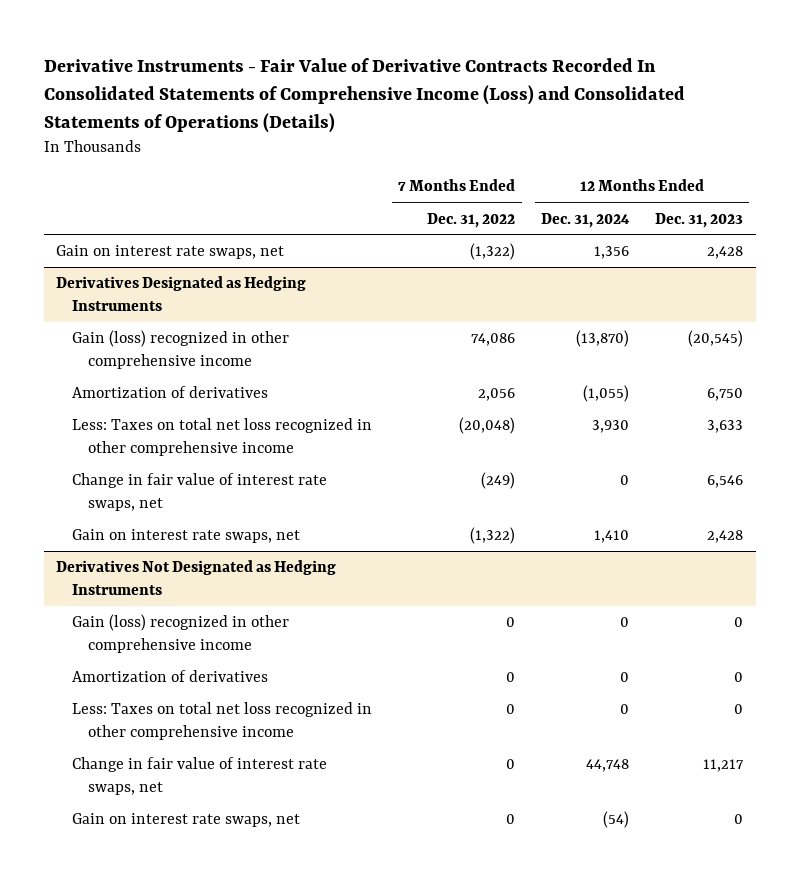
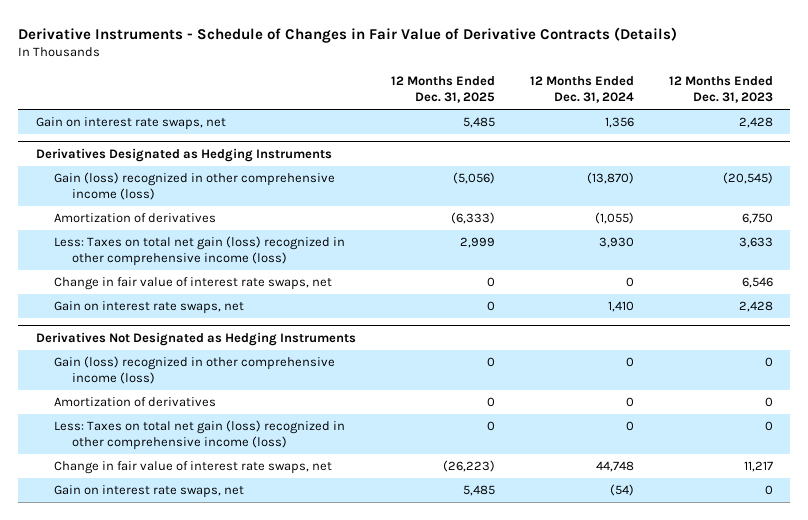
- Derivative Instruments - Fair Value of Derivative Contracts Recorded In Consolidated Statements of Comprehensive Income (Loss) and Consolidated Statements of Operations (Details)
+ Derivative Instruments - Schedule of Changes in Fair Value of Derivative Contracts (Details)
- | 7 Months Ended Dec. 31, 2022 | 12 Months Ended Dec. 31, 2024 | 12 Months Ended Dec. 31, 2023
+ | 12 Months Ended Dec. 31, 2025 | 12 Months Ended Dec. 31, 2024 | 12 Months Ended Dec. 31, 2023
@ Derivatives Designated as Hedging Instruments
- Gain (loss) recognized in other comprehensive income | 74,086 | (13,870) | (20,545)
+ Gain (loss) recognized in other comprehensive income (loss) | (5,056) | (13,870) | (20,545)
- Less: Taxes on total net loss recognized in other comprehensive income | (20,048) | 3,930 | 3,633
+ Less: Taxes on total net gain (loss) recognized in other comprehensive income (loss) | 2,999 | 3,930 | 3,633
@ Derivatives Not Designated as Hedging Instruments
- Gain (loss) recognized in other comprehensive income | 0 | 0 | 0
+ Gain (loss) recognized in other comprehensive income (loss) | 0 | 0 | 0
- Less: Taxes on total net loss recognized in other comprehensive income | 0 | 0 | 0
+ Less: Taxes on total net gain (loss) recognized in other comprehensive income (loss) | 0 | 0 | 0

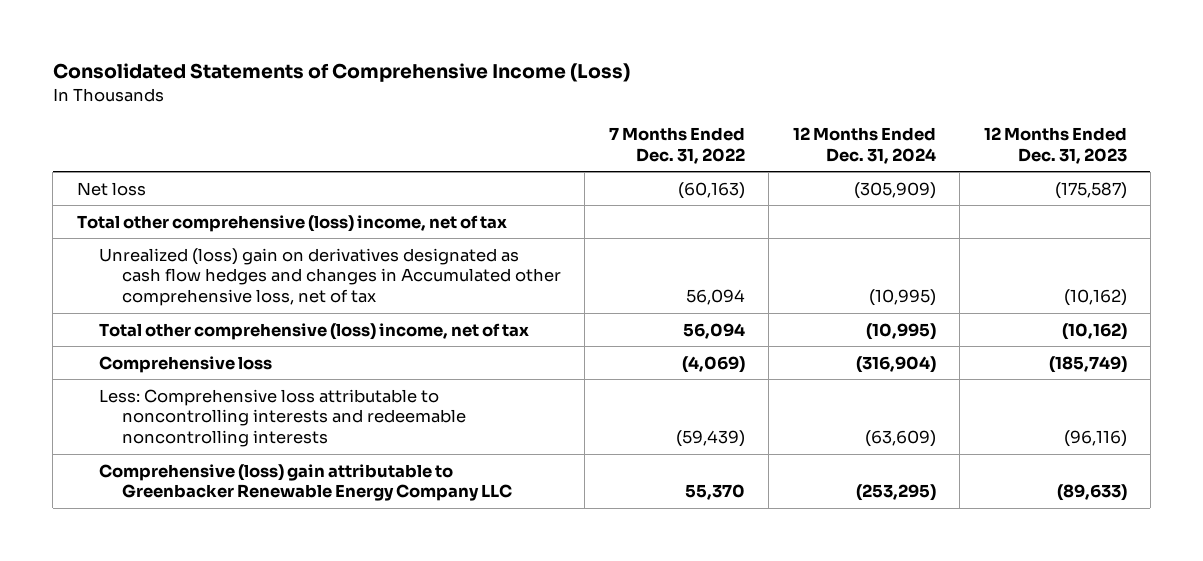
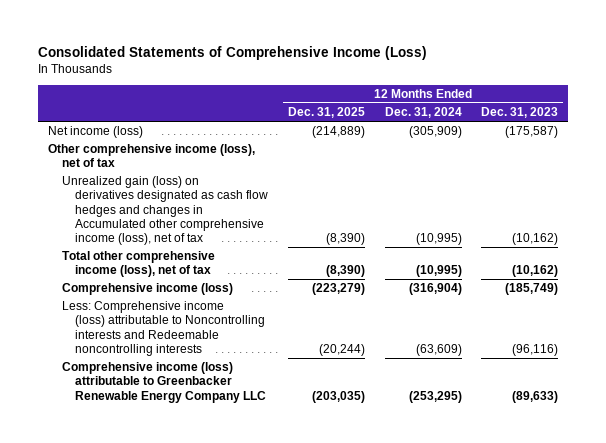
- | 7 Months Ended Dec. 31, 2022 | 12 Months Ended Dec. 31, 2024 | 12 Months Ended Dec. 31, 2023
+ | 12 Months Ended Dec. 31, 2025 | 12 Months Ended Dec. 31, 2024 | 12 Months Ended Dec. 31, 2023
- Net loss | (60,163) | (305,909) | (175,587)
- Total other comprehensive (loss) income, net of tax
- Unrealized (loss) gain on derivatives designated as cash flow hedges and changes in Accumulated other comprehensive loss, net of tax | 56,094 | (10,995) | (10,162)
- Total other comprehensive (loss) income, net of tax | 56,094 | (10,995) | (10,162)
- Comprehensive loss | (4,069) | (316,904) | (185,749)
- Less: Comprehensive loss attributable to noncontrolling interests and redeemable noncontrolling interests | (59,439) | (63,609) | (96,116)
- Comprehensive (loss) gain attributable to Greenbacker Renewable Energy Company LLC | 55,370 | (253,295) | (89,633)
+ Net income (loss) | (214,889) | (305,909) | (175,587)
+ Other comprehensive income (loss), net of tax
+ Unrealized gain (loss) on derivatives designated as cash flow hedges and changes in Accumulated other comprehensive income (loss), net of tax | (8,390) | (10,995) | (10,162)
+ Total other comprehensive income (loss), net of tax | (8,390) | (10,995) | (10,162)
+ Comprehensive income (loss) | (223,279) | (316,904) | (185,749)
+ Less: Comprehensive income (loss) attributable to Noncontrolling interests and Redeemable noncontrolling interests | (20,244) | (63,609) | (96,116)
+ Comprehensive income (loss) attributable to Greenbacker Renewable Energy Company LLC | (203,035) | (253,295) | (89,633)

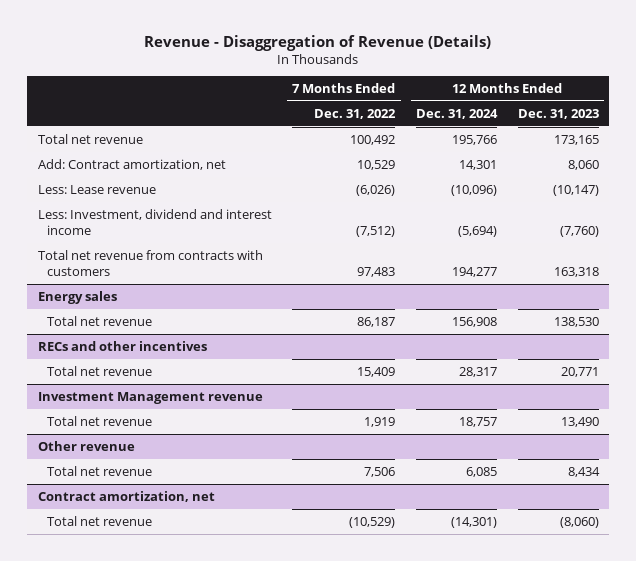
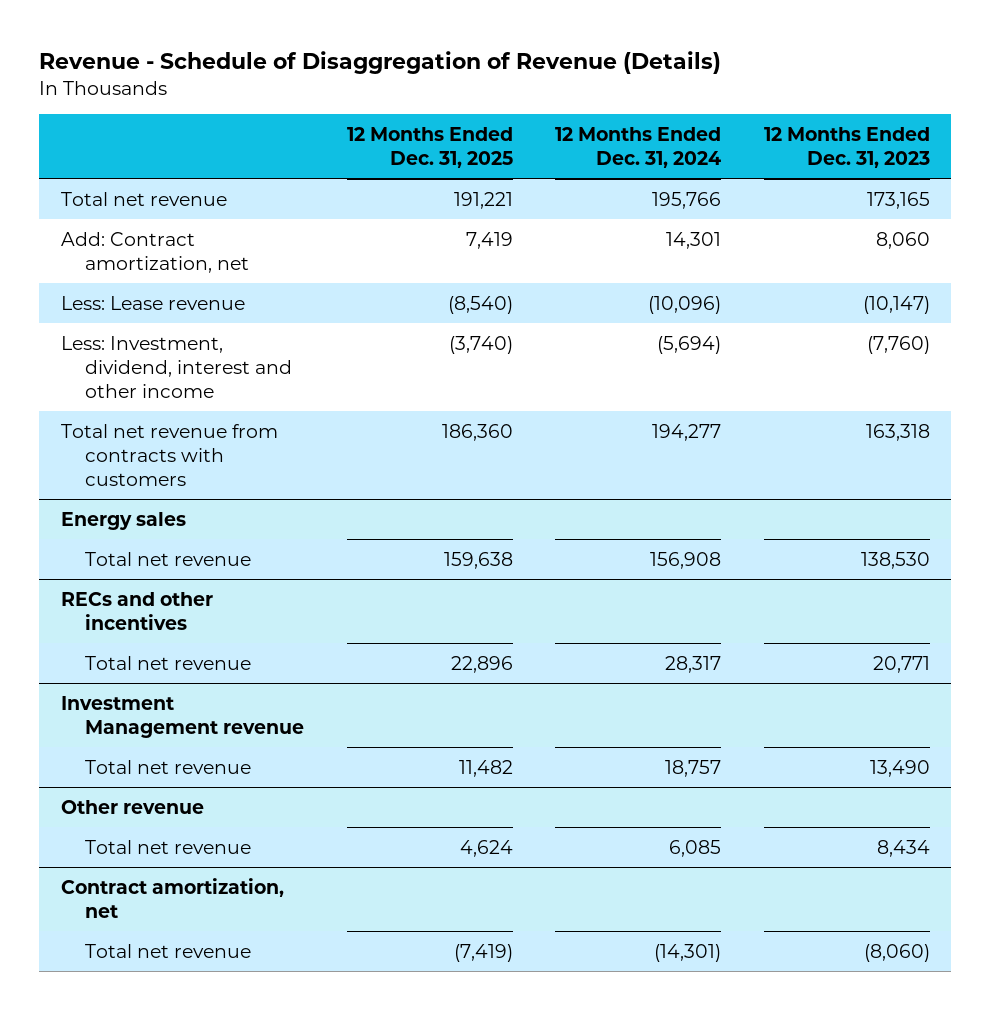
- Revenue - Disaggregation of Revenue (Details)
+ Revenue - Schedule of Disaggregation of Revenue (Details)
- | 7 Months Ended Dec. 31, 2022 | 12 Months Ended Dec. 31, 2024 | 12 Months Ended Dec. 31, 2023
+ | 12 Months Ended Dec. 31, 2025 | 12 Months Ended Dec. 31, 2024 | 12 Months Ended Dec. 31, 2023
- Less: Investment, dividend and interest income | (7,512) | (5,694) | (7,760)
+ Less: Investment, dividend, interest and other income | (3,740) | (5,694) | (7,760)

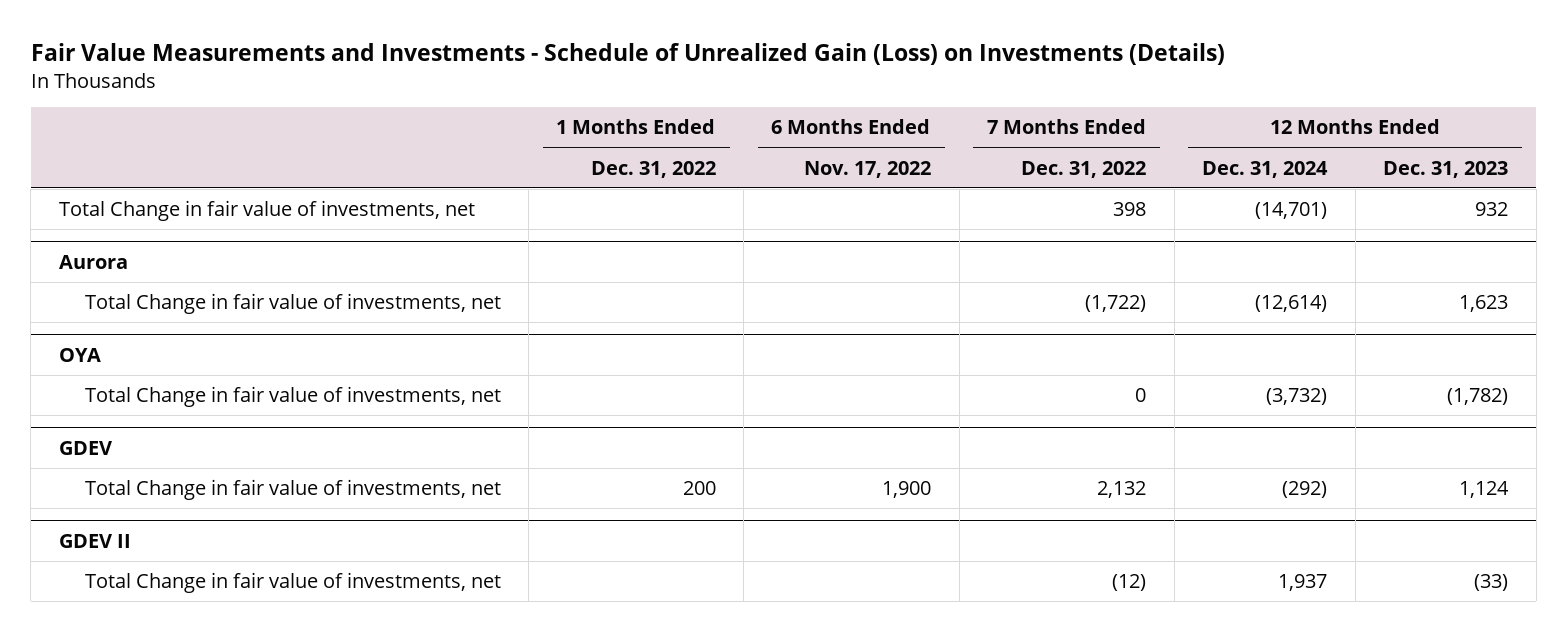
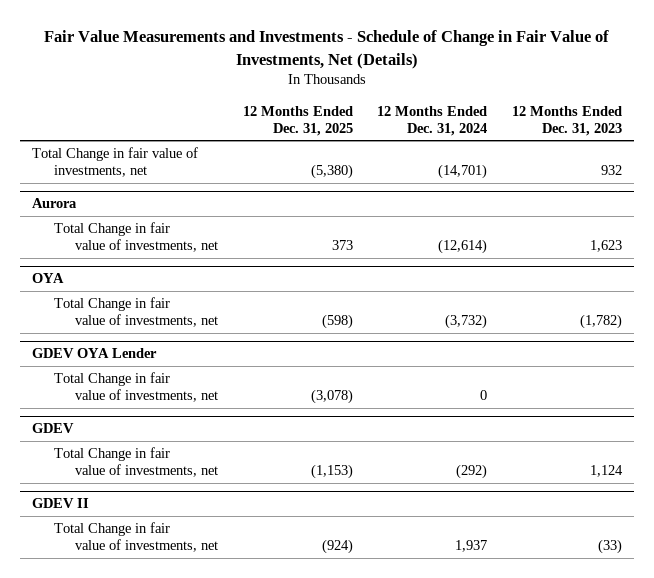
- Fair Value Measurements and Investments - Schedule of Unrealized Gain (Loss) on Investments (Details)
+ Fair Value Measurements and Investments - Schedule of Change in Fair Value of Investments, Net (Details)
- | 1 Months Ended Dec. 31, 2022 | 6 Months Ended Nov. 17, 2022 | 7 Months Ended Dec. 31, 2022 | 12 Months Ended Dec. 31, 2024 | 12 Months Ended Dec. 31, 2023
+ | 12 Months Ended Dec. 31, 2025 | 12 Months Ended Dec. 31, 2024 | 12 Months Ended Dec. 31, 2023
+ GDEV OYA Lender
+ Total Change in fair value of investments, net | (3,078) | 0 |

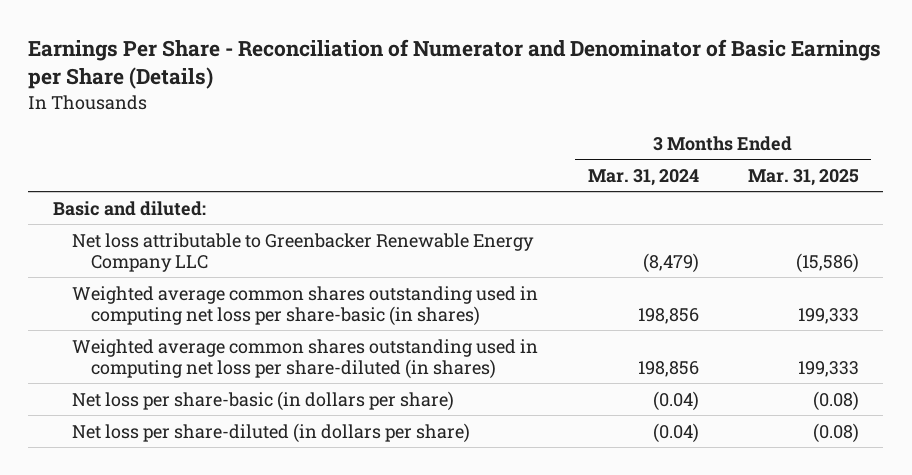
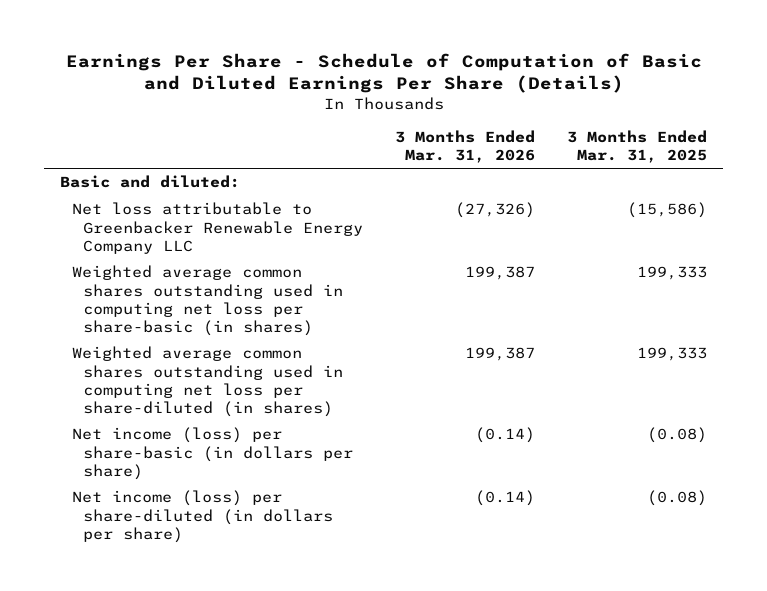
- Earnings Per Share - Reconciliation of Numerator and Denominator of Basic Earnings per Share (Details)
+ Earnings Per Share - Schedule of Computation of Basic and Diluted Earnings Per Share (Details)
- | 3 Months Ended Mar. 31, 2024 | 3 Months Ended Mar. 31, 2025
+ | 3 Months Ended Mar. 31, 2026 | 3 Months Ended Mar. 31, 2025
- Net loss per share-basic (in dollars per share) | (0.04) | (0.08)
- Net loss per share-diluted (in dollars per share) | (0.04) | (0.08)
+ Net income (loss) per share-basic (in dollars per share) | (0.14) | (0.08)
+ Net income (loss) per share-diluted (in dollars per share) | (0.14) | (0.08)

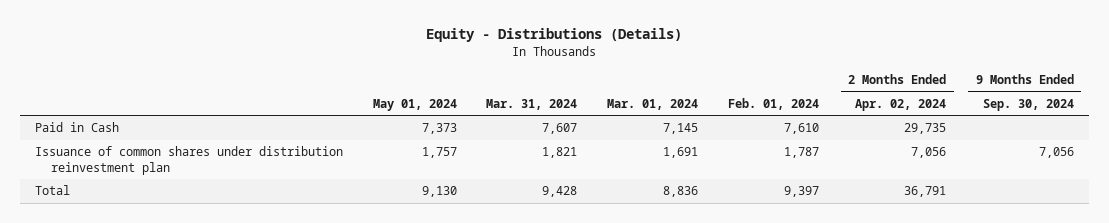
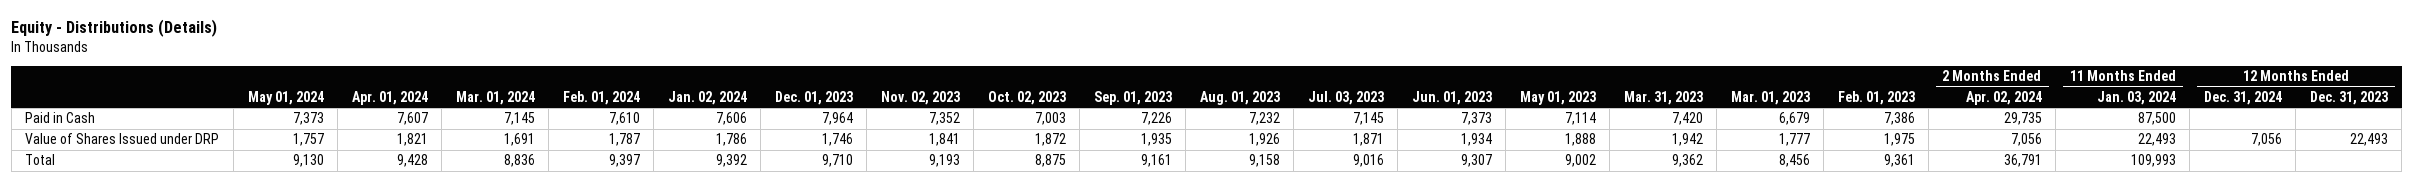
- | May 01, 2024 | Mar. 31, 2024 | Mar. 01, 2024 | Feb. 01, 2024 | 2 Months Ended Apr. 02, 2024 | 9 Months Ended Sep. 30, 2024
+ | May 01, 2024 | Apr. 01, 2024 | Mar. 01, 2024 | Feb. 01, 2024 | Jan. 02, 2024 | Dec. 01, 2023 | Nov. 02, 2023 | Oct. 02, 2023 | Sep. 01, 2023 | Aug. 01, 2023 | Jul. 03, 2023 | Jun. 01, 2023 | May 01, 2023 | Mar. 31, 2023 | Mar. 01, 2023 | Feb. 01, 2023 | 2 Months Ended Apr. 02, 2024 | 11 Months Ended Jan. 03, 2024 | 12 Months Ended Dec. 31, 2024 | 12 Months Ended Dec. 31, 2023
- Issuance of common shares under distribution reinvestment plan | 1,757 | 1,821 | 1,691 | 1,787 | 7,056 | 7,056
+ Value of Shares Issued under DRP | 1,757 | 1,821 | 1,691 | 1,787 | 1,786 | 1,746 | 1,841 | 1,872 | 1,935 | 1,926 | 1,871 | 1,934 | 1,888 | 1,942 | 1,777 | 1,975 | 7,056 | 22,493 | 7,056 | 22,493

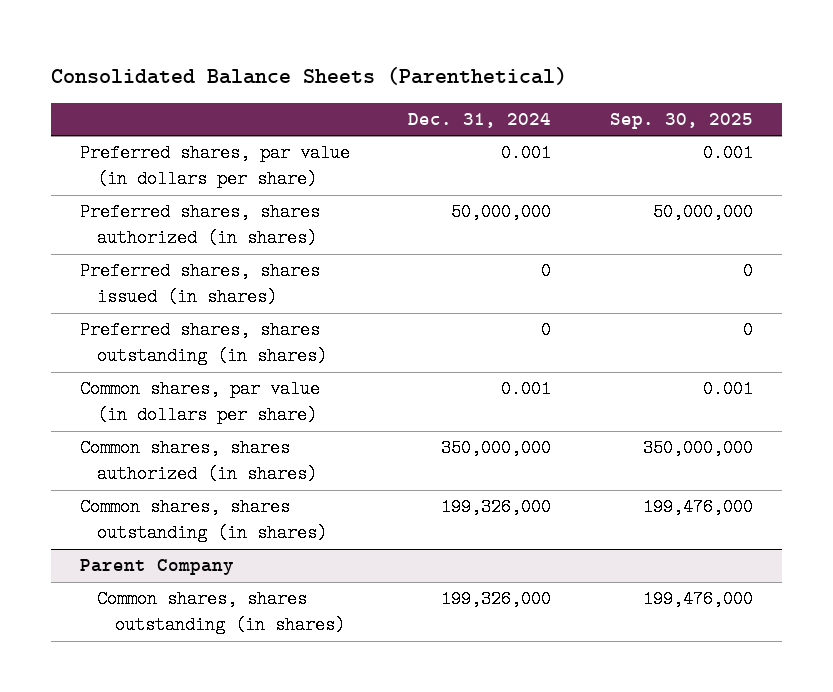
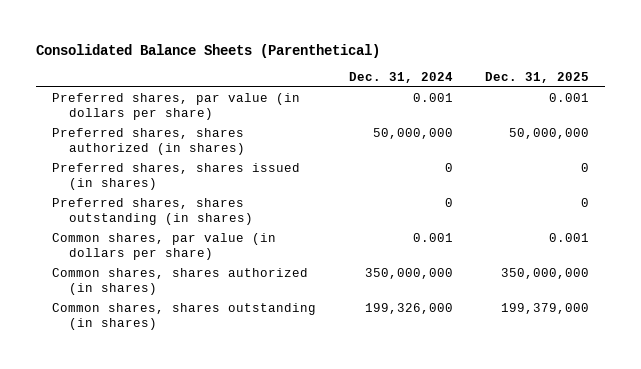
- | Dec. 31, 2024 | Sep. 30, 2025
+ | Dec. 31, 2024 | Dec. 31, 2025
- Parent Company
- Common shares, shares outstanding (in shares) | 199,326,000 | 199,476,000

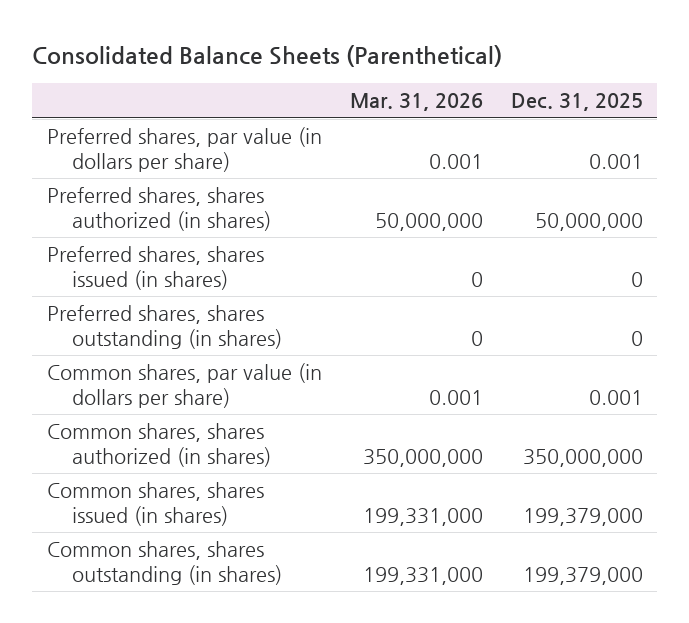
- | Dec. 31, 2024 | Dec. 31, 2025
+ | Mar. 31, 2026 | Dec. 31, 2025
+ Common shares, shares issued (in shares) | 199,331,000 | 199,379,000

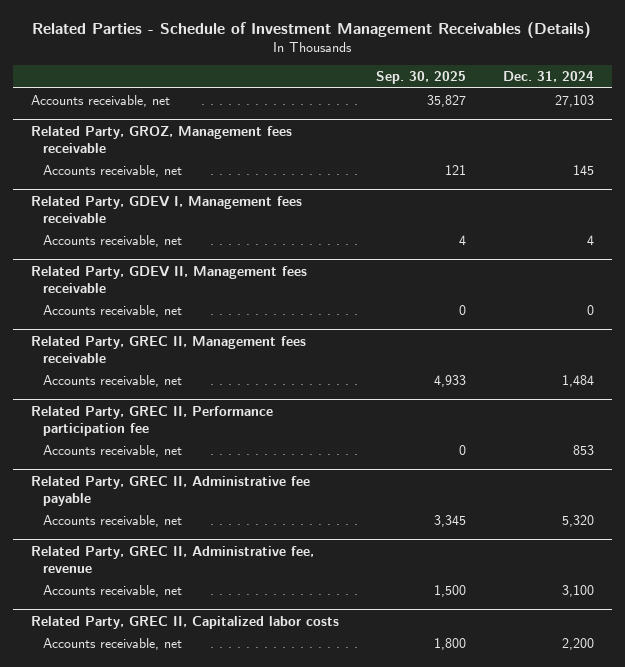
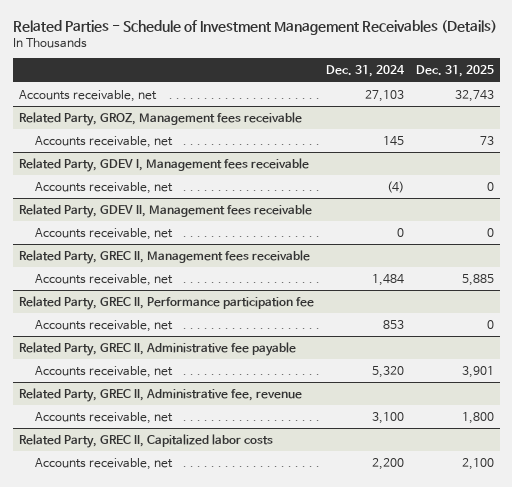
- | Sep. 30, 2025 | Dec. 31, 2024
+ | Dec. 31, 2024 | Dec. 31, 2025
@ Related Party, GDEV I, Management fees receivable
- Accounts receivable, net | 4 | 4
+ Accounts receivable, net | (4) | 0

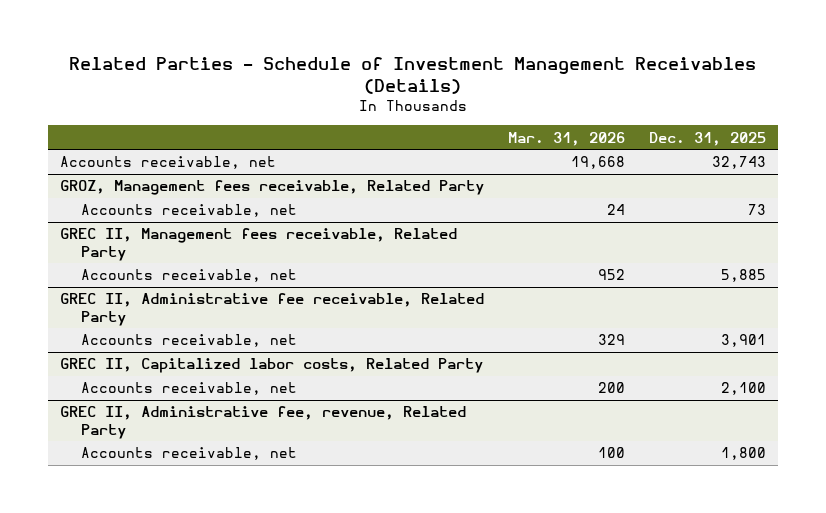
- | Dec. 31, 2024 | Dec. 31, 2025
+ | Mar. 31, 2026 | Dec. 31, 2025
- Related Party, GROZ, Management fees receivable
+ GROZ, Management fees receivable, Related Party
- Related Party, GDEV I, Management fees receivable
- Accounts receivable, net | (4) | 0
- Related Party, GDEV II, Management fees receivable
- Accounts receivable, net | 0 | 0
- Related Party, GREC II, Management fees receivable
+ GREC II, Management fees receivable, Related Party
- Related Party, GREC II, Performance participation fee
- Accounts receivable, net | 853 | 0
- Related Party, GREC II, Administrative fee payable
+ GREC II, Administrative fee receivable, Related Party
- Related Party, GREC II, Administrative fee, revenue
- Accounts receivable, net | 3,100 | 1,800
- Related Party, GREC II, Capitalized labor costs
+ GREC II, Capitalized labor costs, Related Party
+ GREC II, Administrative fee, revenue, Related Party
+ Accounts receivable, net | 100 | 1,800

